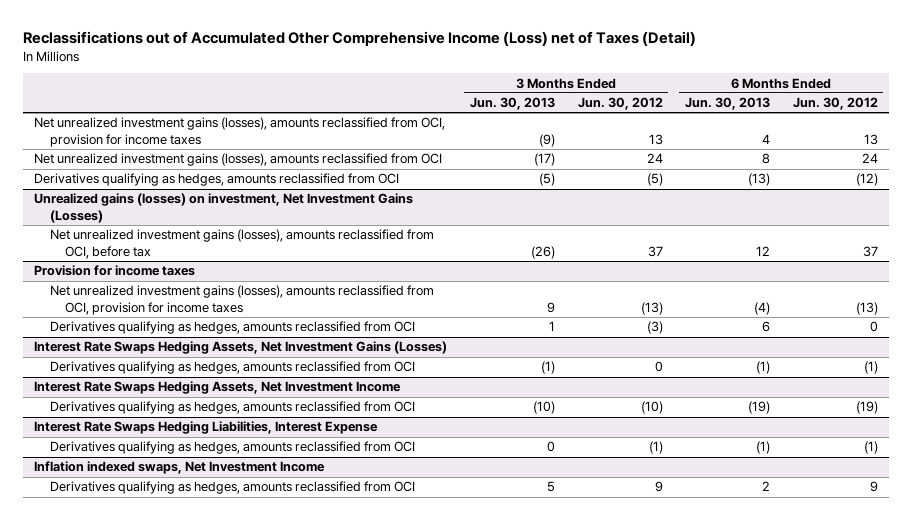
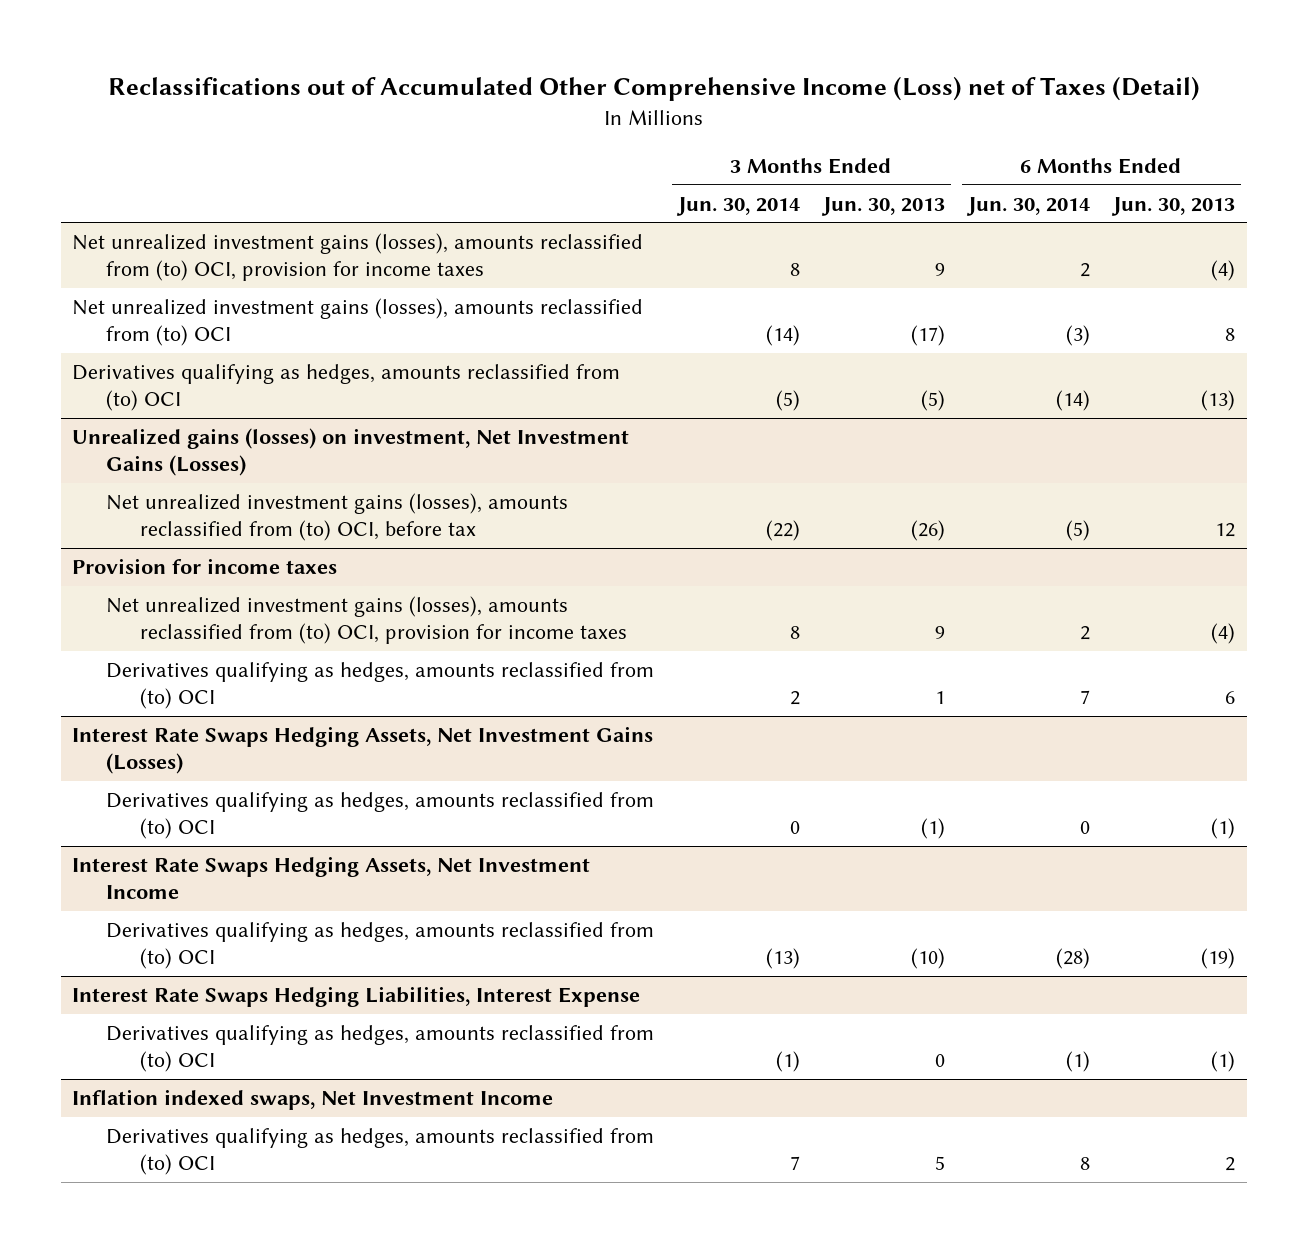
- | 3 Months Ended Jun. 30, 2013 | 3 Months Ended Jun. 30, 2012 | 6 Months Ended Jun. 30, 2013 | 6 Months Ended Jun. 30, 2012
+ | 3 Months Ended Jun. 30, 2014 | 3 Months Ended Jun. 30, 2013 | 6 Months Ended Jun. 30, 2014 | 6 Months Ended Jun. 30, 2013
- Net unrealized investment gains (losses), amounts reclassified from OCI, provision for income taxes | (9) | 13 | 4 | 13
- Net unrealized investment gains (losses), amounts reclassified from OCI | (17) | 24 | 8 | 24
- Derivatives qualifying as hedges, amounts reclassified from OCI | (5) | (5) | (13) | (12)
+ Net unrealized investment gains (losses), amounts reclassified from (to) OCI, provision for income taxes | 8 | 9 | 2 | (4)
+ Net unrealized investment gains (losses), amounts reclassified from (to) OCI | (14) | (17) | (3) | 8
+ Derivatives qualifying as hedges, amounts reclassified from (to) OCI | (5) | (5) | (14) | (13)
@ Unrealized gains (losses) on investment, Net Investment Gains (Losses)
- Net unrealized investment gains (losses), amounts reclassified from OCI, before tax | (26) | 37 | 12 | 37
+ Net unrealized investment gains (losses), amounts reclassified from (to) OCI, before tax | (22) | (26) | (5) | 12
@ Provision for income taxes
- Net unrealized investment gains (losses), amounts reclassified from OCI, provision for income taxes | 9 | (13) | (4) | (13)
- Derivatives qualifying as hedges, amounts reclassified from OCI | 1 | (3) | 6 | 0
+ Net unrealized investment gains (losses), amounts reclassified from (to) OCI, provision for income taxes | 8 | 9 | 2 | (4)
+ Derivatives qualifying as hedges, amounts reclassified from (to) OCI | 2 | 1 | 7 | 6
@ Interest Rate Swaps Hedging Assets, Net Investment Gains (Losses)
- Derivatives qualifying as hedges, amounts reclassified from OCI | (1) | 0 | (1) | (1)
+ Derivatives qualifying as hedges, amounts reclassified from (to) OCI | 0 | (1) | 0 | (1)
@ Interest Rate Swaps Hedging Assets, Net Investment Income
- Derivatives qualifying as hedges, amounts reclassified from OCI | (10) | (10) | (19) | (19)
+ Derivatives qualifying as hedges, amounts reclassified from (to) OCI | (13) | (10) | (28) | (19)
@ Interest Rate Swaps Hedging Liabilities, Interest Expense
- Derivatives qualifying as hedges, amounts reclassified from OCI | 0 | (1) | (1) | (1)
+ Derivatives qualifying as hedges, amounts reclassified from (to) OCI | (1) | 0 | (1) | (1)
@ Inflation indexed swaps, Net Investment Income
- Derivatives qualifying as hedges, amounts reclassified from OCI | 5 | 9 | 2 | 9
+ Derivatives qualifying as hedges, amounts reclassified from (to) OCI | 7 | 5 | 8 | 2

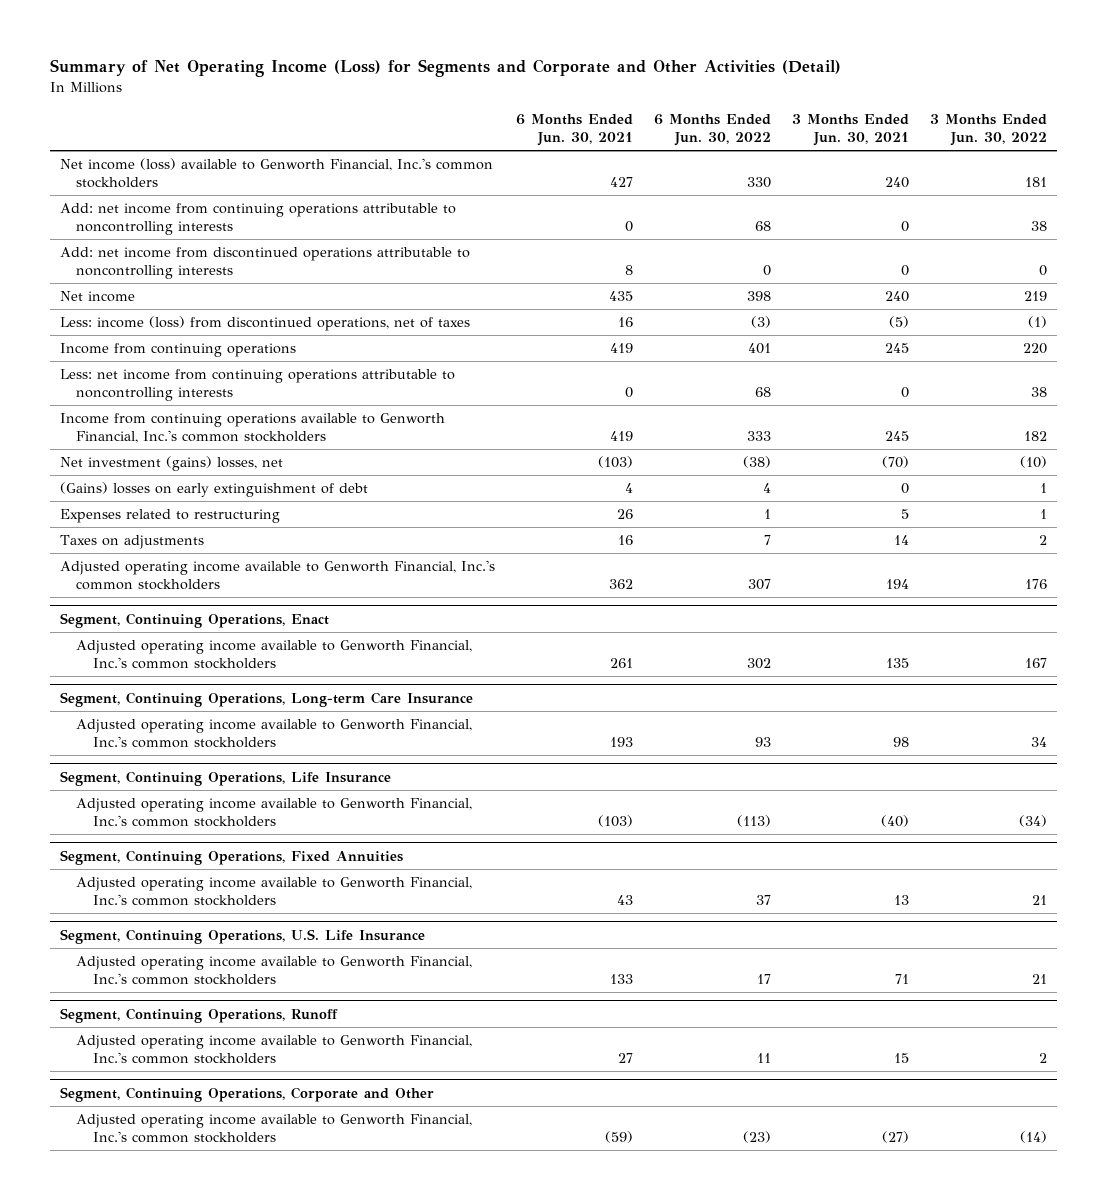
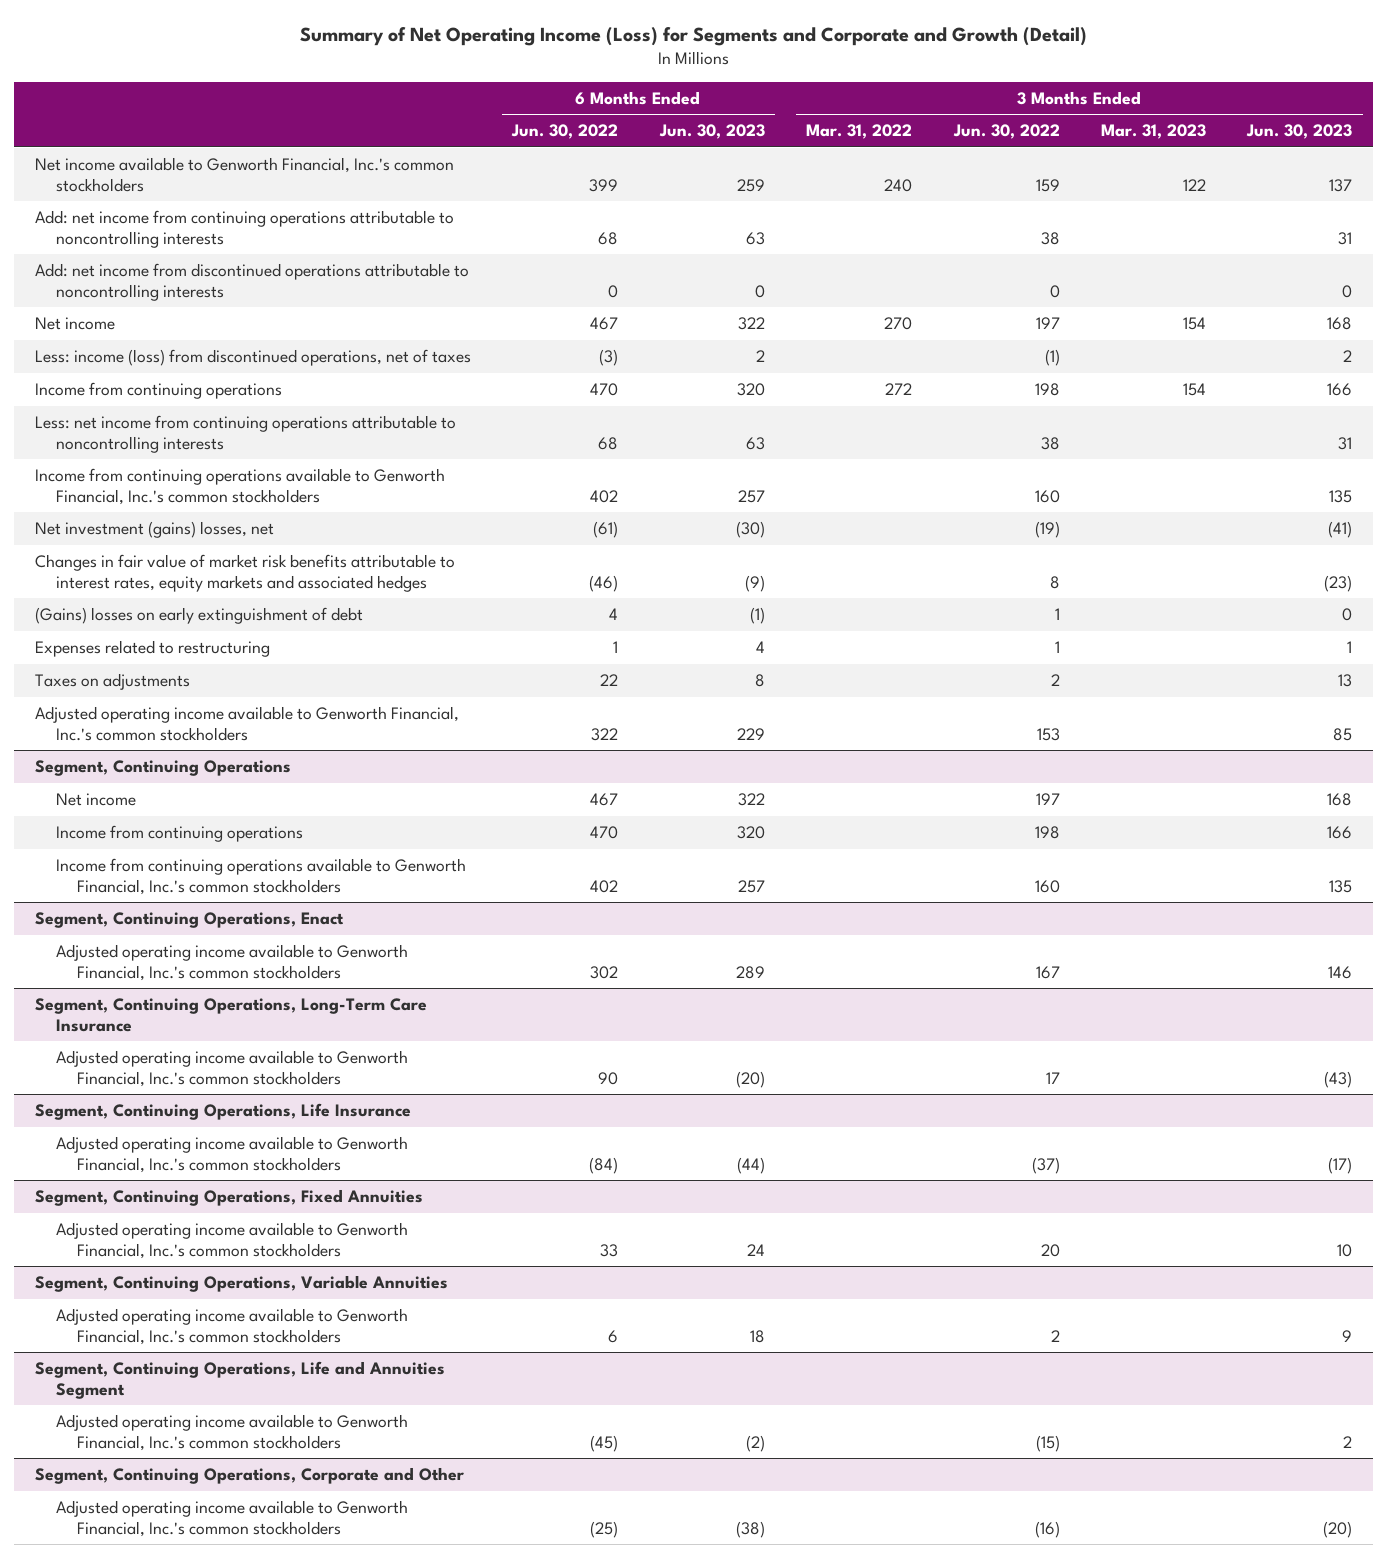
- Summary of Net Operating Income (Loss) for Segments and Corporate and Other Activities (Detail)
+ Summary of Net Operating Income (Loss) for Segments and Corporate and Growth (Detail)
- | 6 Months Ended Jun. 30, 2021 | 6 Months Ended Jun. 30, 2022 | 3 Months Ended Jun. 30, 2021 | 3 Months Ended Jun. 30, 2022
+ | 6 Months Ended Jun. 30, 2022 | 6 Months Ended Jun. 30, 2023 | 3 Months Ended Mar. 31, 2022 | 3 Months Ended Jun. 30, 2022 | 3 Months Ended Mar. 31, 2023 | 3 Months Ended Jun. 30, 2023
- Net income (loss) available to Genworth Financial, Inc.'s common stockholders | 427 | 330 | 240 | 181
+ Net income available to Genworth Financial, Inc.'s common stockholders | 399 | 259 | 240 | 159 | 122 | 137
- Net income | 435 | 398 | 240 | 219
+ Net income | 467 | 322 | 270 | 197 | 154 | 168
- Income from continuing operations | 419 | 401 | 245 | 220
+ Income from continuing operations | 470 | 320 | 272 | 198 | 154 | 166
- Income from continuing operations available to Genworth Financial, Inc.'s common stockholders | 419 | 333 | 245 | 182
- Net investment (gains) losses, net | (103) | (38) | (70) | (10)
+ Income from continuing operations available to Genworth Financial, Inc.'s common stockholders | 402 | 257 | | 160 | | 135
+ Net investment (gains) losses, net | (61) | (30) | | (19) | | (41)
+ Changes in fair value of market risk benefits attributable to interest rates, equity markets and associated hedges | (46) | (9) | | 8 | | (23)
- Taxes on adjustments | 16 | 7 | 14 | 2
- Adjusted operating income available to Genworth Financial, Inc.'s common stockholders | 362 | 307 | 194 | 176
+ Taxes on adjustments | 22 | 8 | | 2 | | 13
+ Adjusted operating income available to Genworth Financial, Inc.'s common stockholders | 322 | 229 | | 153 | | 85
+ Segment, Continuing Operations
+ Net income | 467 | 322 | | 197 | | 168
+ Income from continuing operations | 470 | 320 | | 198 | | 166
+ Income from continuing operations available to Genworth Financial, Inc.'s common stockholders | 402 | 257 | | 160 | | 135
- Segment, Continuing Operations, Long-term Care Insurance
- Adjusted operating income available to Genworth Financial, Inc.'s common stockholders | 193 | 93 | 98 | 34
+ Segment, Continuing Operations, Long-Term Care Insurance
+ Adjusted operating income available to Genworth Financial, Inc.'s common stockholders | 90 | (20) | | 17 | | (43)
@ Segment, Continuing Operations, Life Insurance
- Adjusted operating income available to Genworth Financial, Inc.'s common stockholders | (103) | (113) | (40) | (34)
+ Adjusted operating income available to Genworth Financial, Inc.'s common stockholders | (84) | (44) | | (37) | | (17)
@ Segment, Continuing Operations, Fixed Annuities
- Adjusted operating income available to Genworth Financial, Inc.'s common stockholders | 43 | 37 | 13 | 21
- Segment, Continuing Operations, U.S. Life Insurance
- Adjusted operating income available to Genworth Financial, Inc.'s common stockholders | 133 | 17 | 71 | 21
- Segment, Continuing Operations, Runoff
- Adjusted operating income available to Genworth Financial, Inc.'s common stockholders | 27 | 11 | 15 | 2
@ Segment, Continuing Operations, Fixed Annuities
+ Adjusted operating income available to Genworth Financial, Inc.'s common stockholders | 33 | 24 | | 20 | | 10
+ Segment, Continuing Operations, Variable Annuities
+ Adjusted operating income available to Genworth Financial, Inc.'s common stockholders | 6 | 18 | | 2 | | 9
+ Segment, Continuing Operations, Life and Annuities Segment
+ Adjusted operating income available to Genworth Financial, Inc.'s common stockholders | (45) | (2) | | (15) | | 2
@ Segment, Continuing Operations, Corporate and Other
- Adjusted operating income available to Genworth Financial, Inc.'s common stockholders | (59) | (23) | (27) | (14)
+ Adjusted operating income available to Genworth Financial, Inc.'s common stockholders | (25) | (38) | | (16) | | (20)

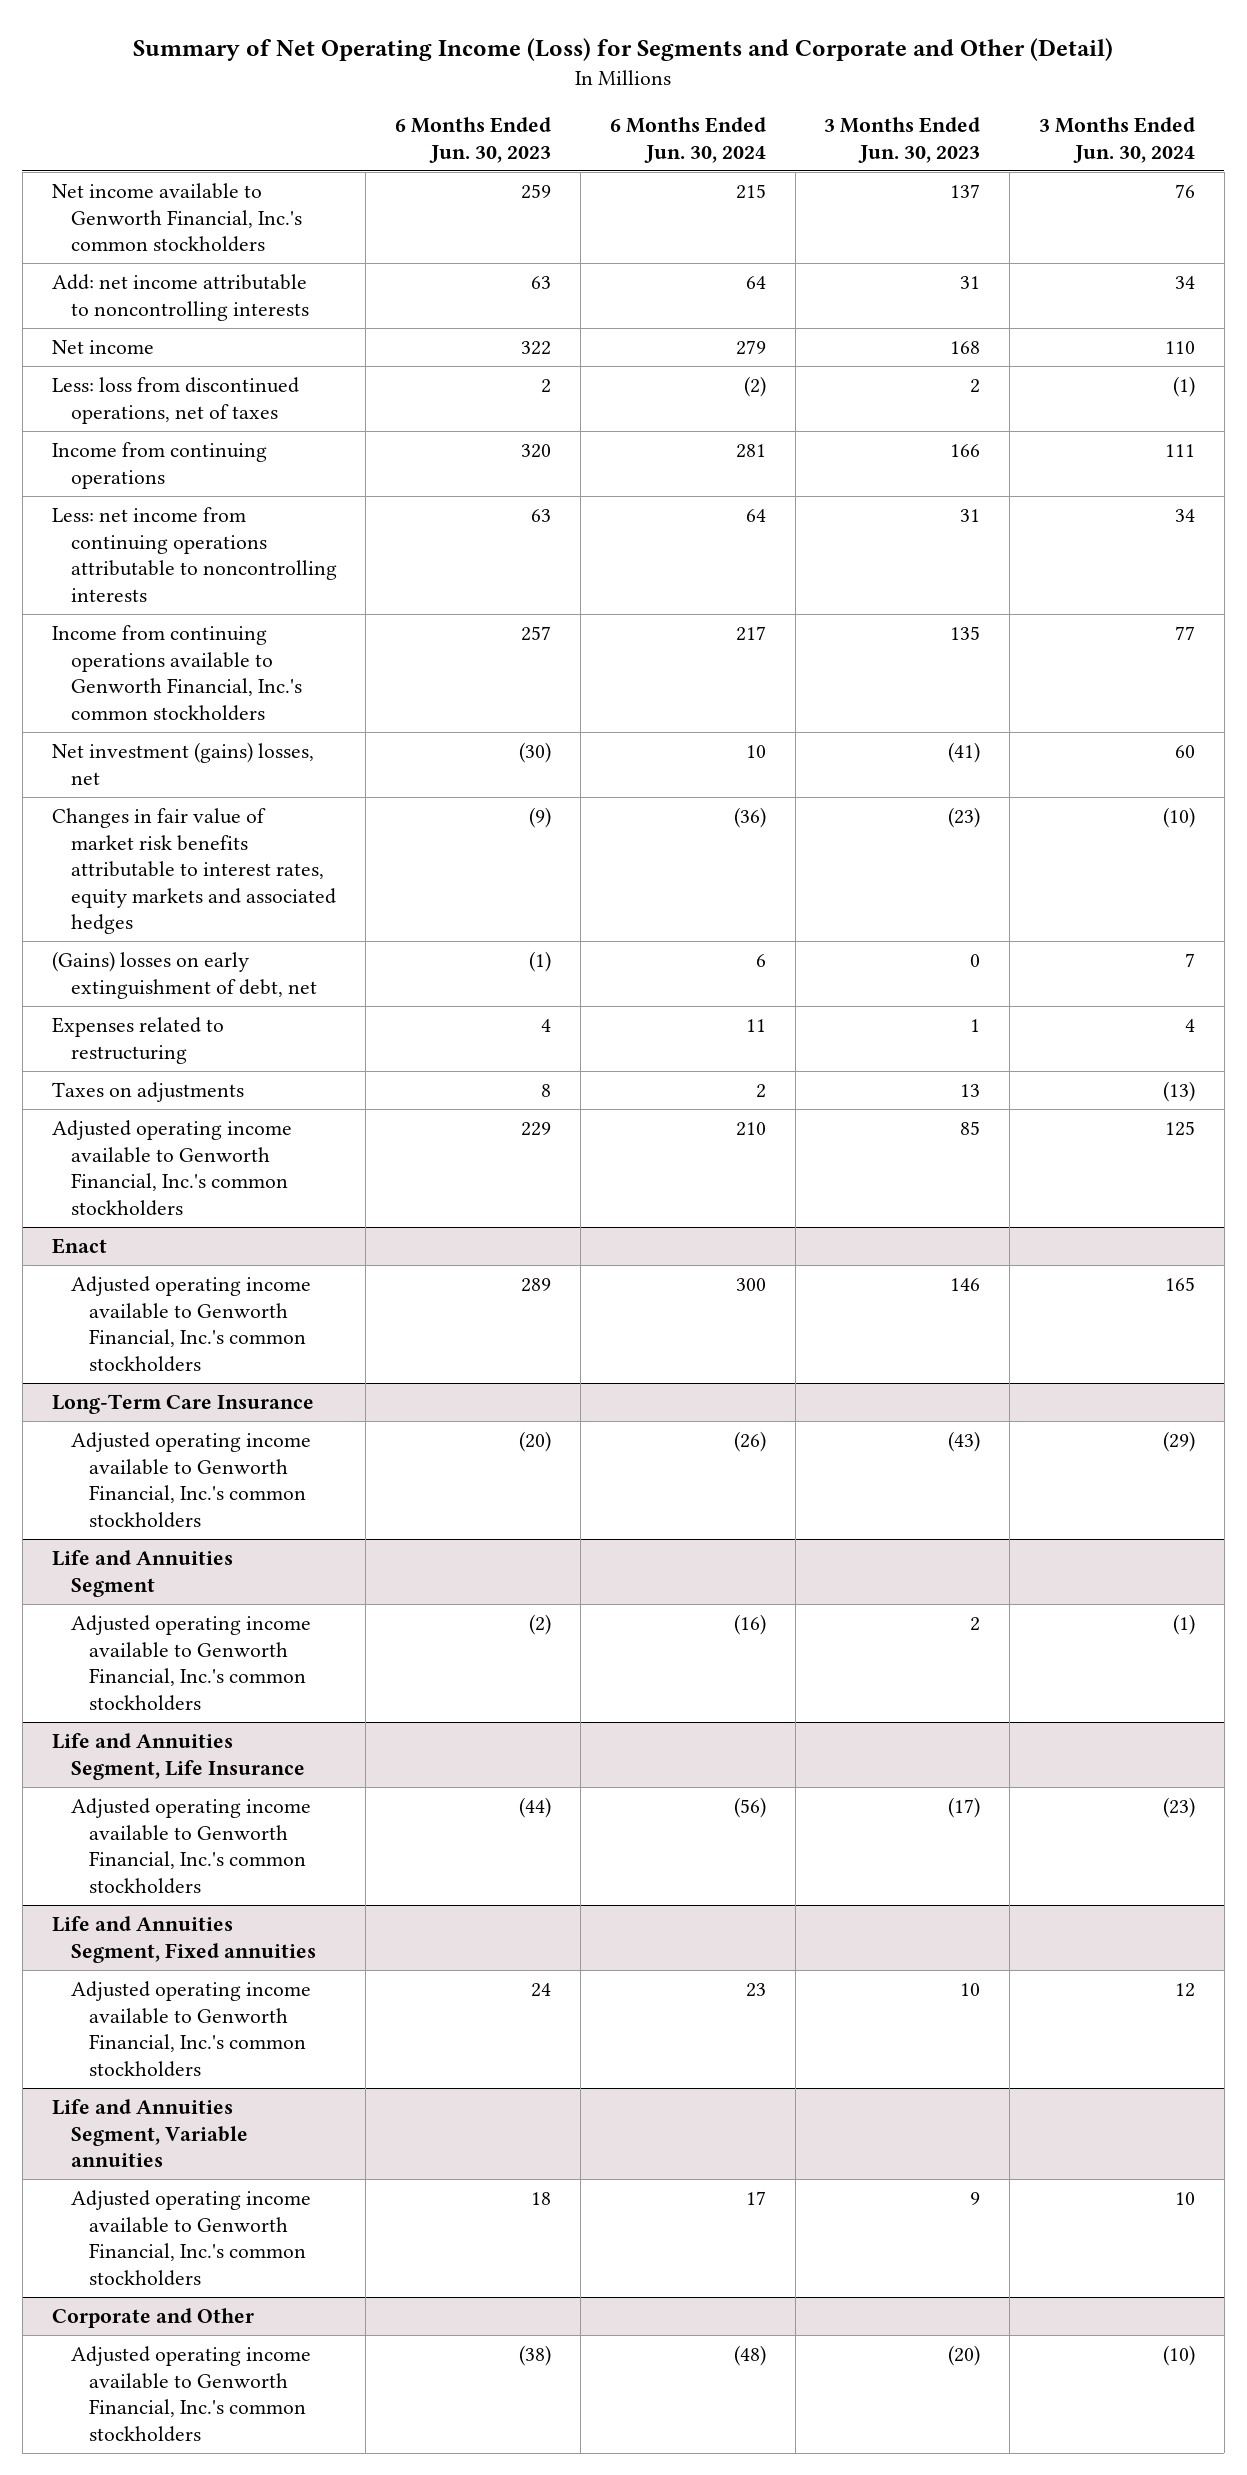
- Summary of Net Operating Income (Loss) for Segments and Corporate and Growth (Detail)
+ Summary of Net Operating Income (Loss) for Segments and Corporate and Other (Detail)
- | 6 Months Ended Jun. 30, 2022 | 6 Months Ended Jun. 30, 2023 | 3 Months Ended Mar. 31, 2022 | 3 Months Ended Jun. 30, 2022 | 3 Months Ended Mar. 31, 2023 | 3 Months Ended Jun. 30, 2023
+ | 6 Months Ended Jun. 30, 2023 | 6 Months Ended Jun. 30, 2024 | 3 Months Ended Jun. 30, 2023 | 3 Months Ended Jun. 30, 2024
- Add: net income from continuing operations attributable to noncontrolling interests | 68 | 63 | | 38 | | 31
- Add: net income from discontinued operations attributable to noncontrolling interests | 0 | 0 | | 0 | | 0
+ Add: net income attributable to noncontrolling interests | 63 | 64 | 31 | 34
- Less: income (loss) from discontinued operations, net of taxes | (3) | 2 | | (1) | | 2
+ Less: loss from discontinued operations, net of taxes | 2 | (2) | 2 | (1)
- (Gains) losses on early extinguishment of debt | 4 | (1) | | 1 | | 0
+ (Gains) losses on early extinguishment of debt, net | (1) | 6 | 0 | 7
- Segment, Continuing Operations
- Net income | 467 | 322 | | 197 | | 168
- Income from continuing operations | 470 | 320 | | 198 | | 166
- Income from continuing operations available to Genworth Financial, Inc.'s common stockholders | 402 | 257 | | 160 | | 135
- Segment, Continuing Operations, Enact
+ Enact
- Segment, Continuing Operations, Long-Term Care Insurance
+ Long-Term Care Insurance
- Segment, Continuing Operations, Life Insurance
+ Life and Annuities Segment
+ Adjusted operating income available to Genworth Financial, Inc.'s common stockholders | (2) | (16) | 2 | (1)
+ Life and Annuities Segment, Life Insurance
- Segment, Continuing Operations, Fixed Annuities
+ Life and Annuities Segment, Fixed annuities
- Segment, Continuing Operations, Variable Annuities
+ Life and Annuities Segment, Variable annuities
- Segment, Continuing Operations, Life and Annuities Segment
- Adjusted operating income available to Genworth Financial, Inc.'s common stockholders | (45) | (2) | | (15) | | 2
- Segment, Continuing Operations, Corporate and Other
+ Corporate and Other

